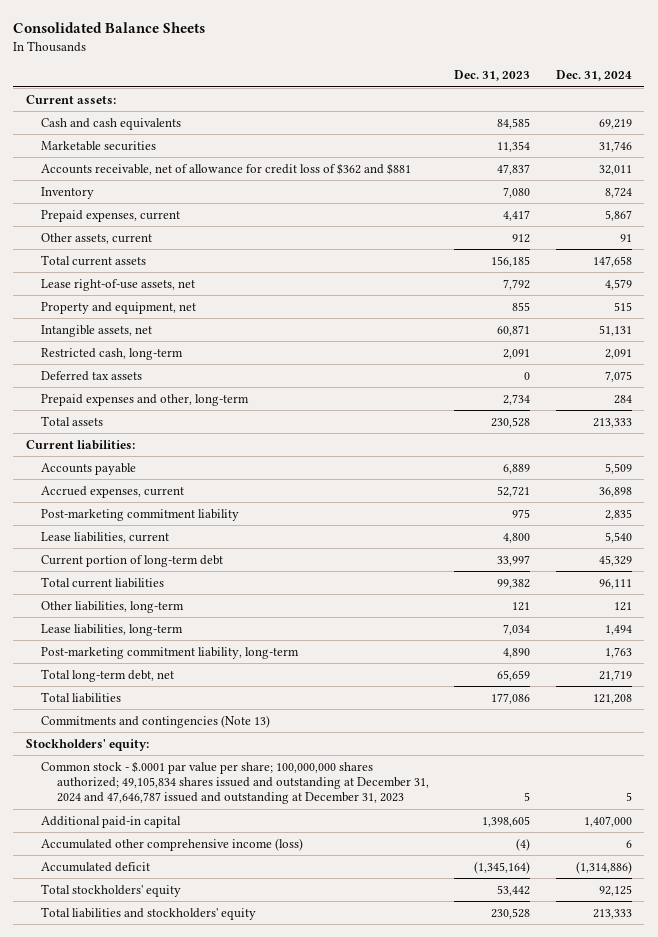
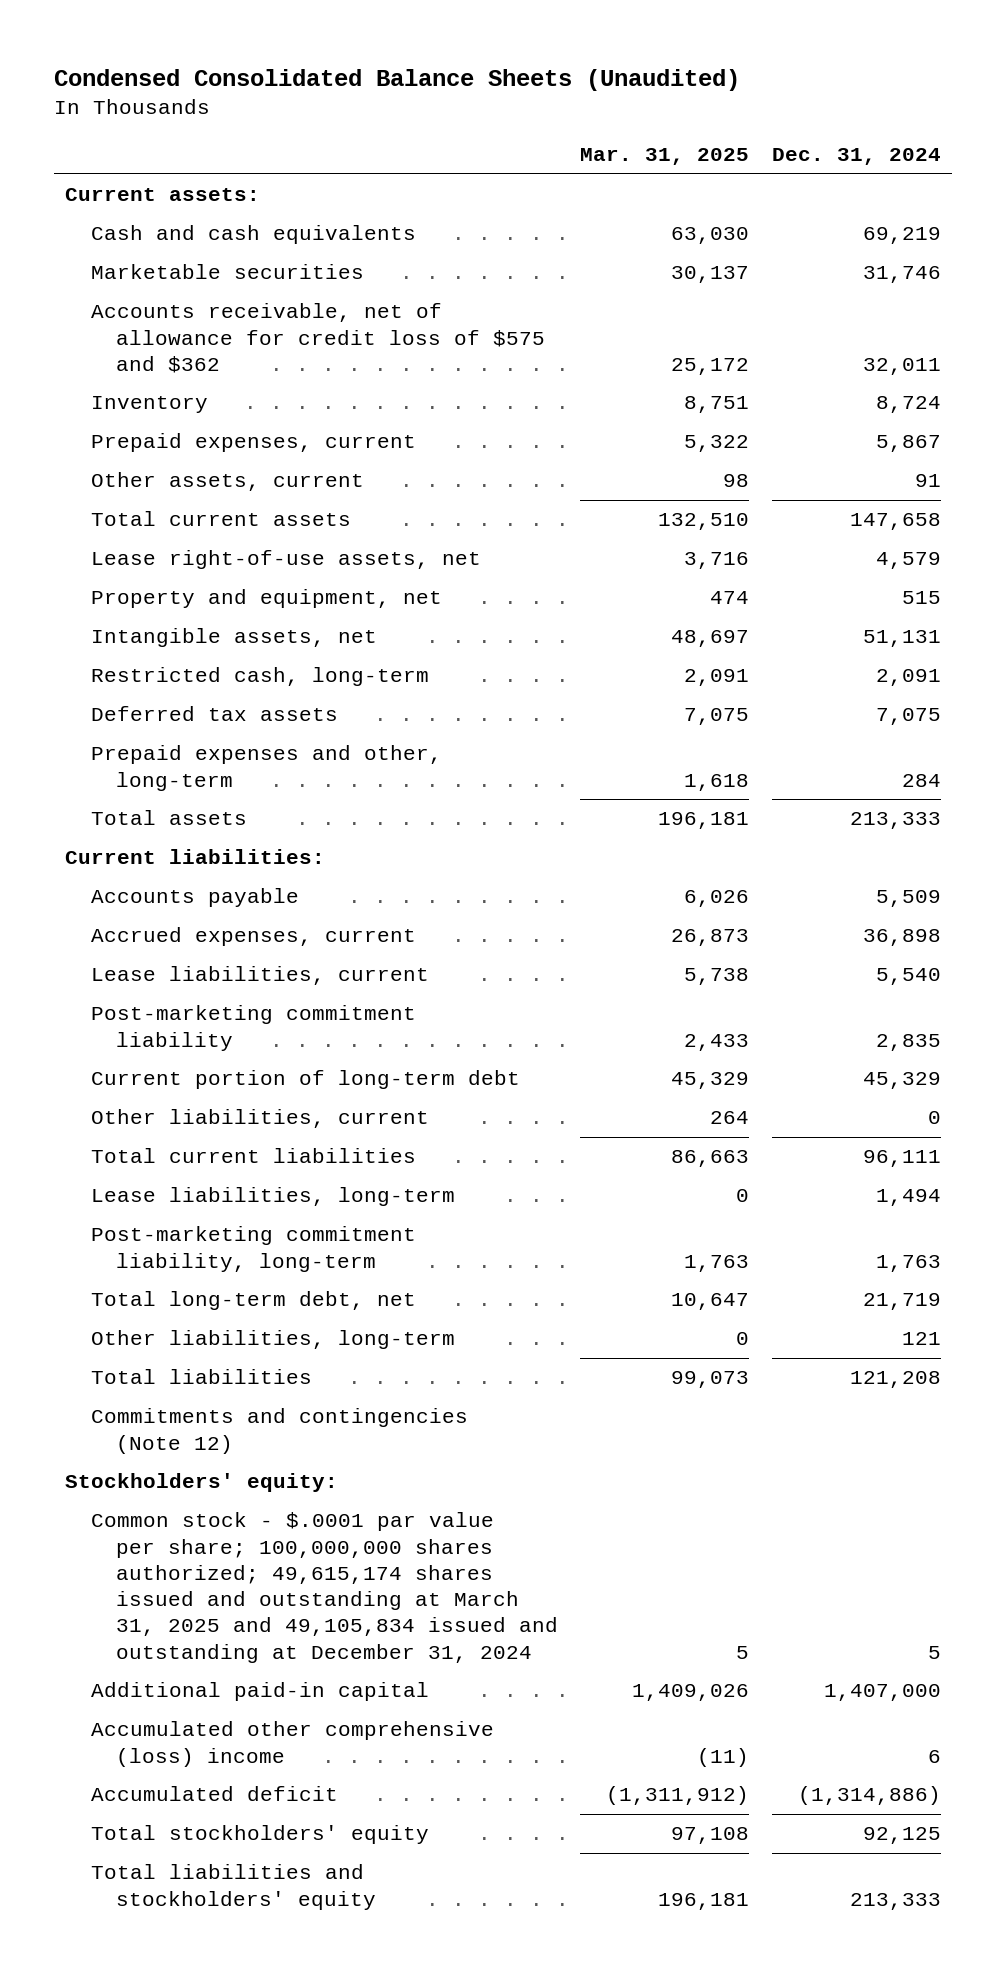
- Consolidated Balance Sheets
+ Condensed Consolidated Balance Sheets (Unaudited)
- | Dec. 31, 2023 | Dec. 31, 2024
+ | Mar. 31, 2025 | Dec. 31, 2024
- Accounts receivable, net of allowance for credit loss of $362 and $881 | 47,837 | 32,011
+ Accounts receivable, net of allowance for credit loss of $575 and $362 | 25,172 | 32,011
moved down: Post-marketing commitment liability | 2,433 | 2,835
+ Other liabilities, current | 264 | 0
moved down: Other liabilities, long-term | 0 | 121
- Commitments and contingencies (Note 13)
+ Commitments and contingencies (Note 12)
- Common stock - $.0001 par value per share; 100,000,000 shares authorized; 49,105,834 shares issued and outstanding at December 31, 2024 and 47,646,787 issued and outstanding at December 31, 2023 | 5 | 5
+ Common stock - $.0001 par value per share; 100,000,000 shares authorized; 49,615,174 shares issued and outstanding at March 31, 2025 and 49,105,834 issued and outstanding at December 31, 2024 | 5 | 5
- Accumulated other comprehensive income (loss) | (4) | 6
+ Accumulated other comprehensive (loss) income | (11) | 6

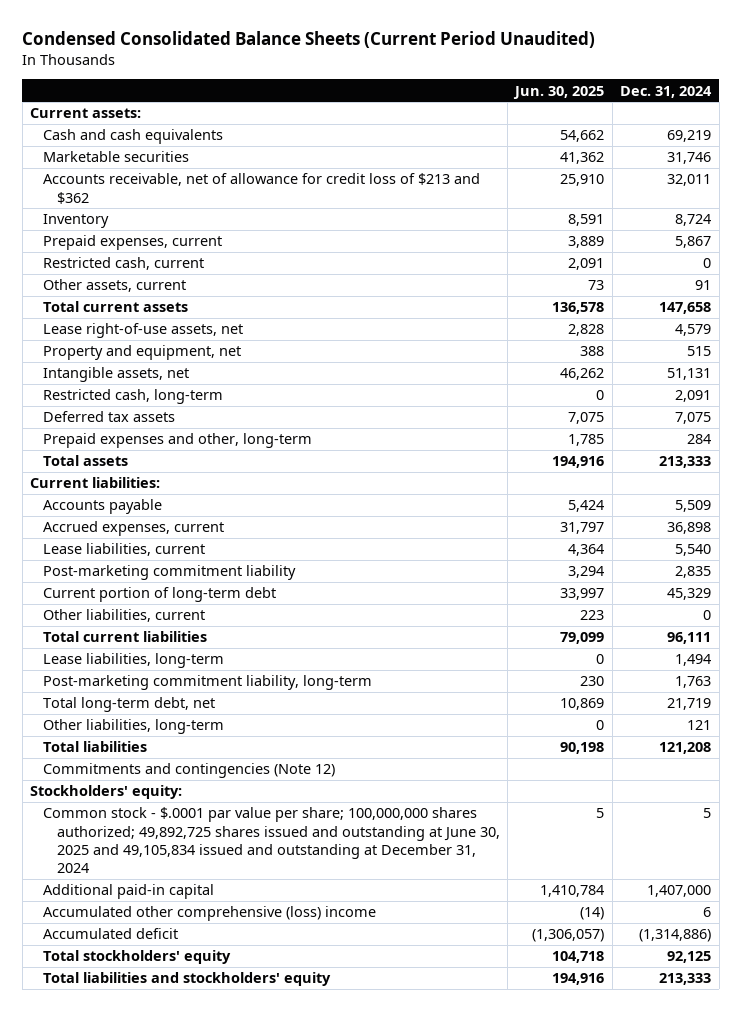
- Condensed Consolidated Balance Sheets (Unaudited)
+ Condensed Consolidated Balance Sheets (Current Period Unaudited)
- | Mar. 31, 2025 | Dec. 31, 2024
+ | Jun. 30, 2025 | Dec. 31, 2024
- Accounts receivable, net of allowance for credit loss of $575 and $362 | 25,172 | 32,011
+ Accounts receivable, net of allowance for credit loss of $213 and $362 | 25,910 | 32,011
+ Restricted cash, current | 2,091 | 0
- Common stock - $.0001 par value per share; 100,000,000 shares authorized; 49,615,174 shares issued and outstanding at March 31, 2025 and 49,105,834 issued and outstanding at December 31, 2024 | 5 | 5
+ Common stock - $.0001 par value per share; 100,000,000 shares authorized; 49,892,725 shares issued and outstanding at June 30, 2025 and 49,105,834 issued and outstanding at December 31, 2024 | 5 | 5

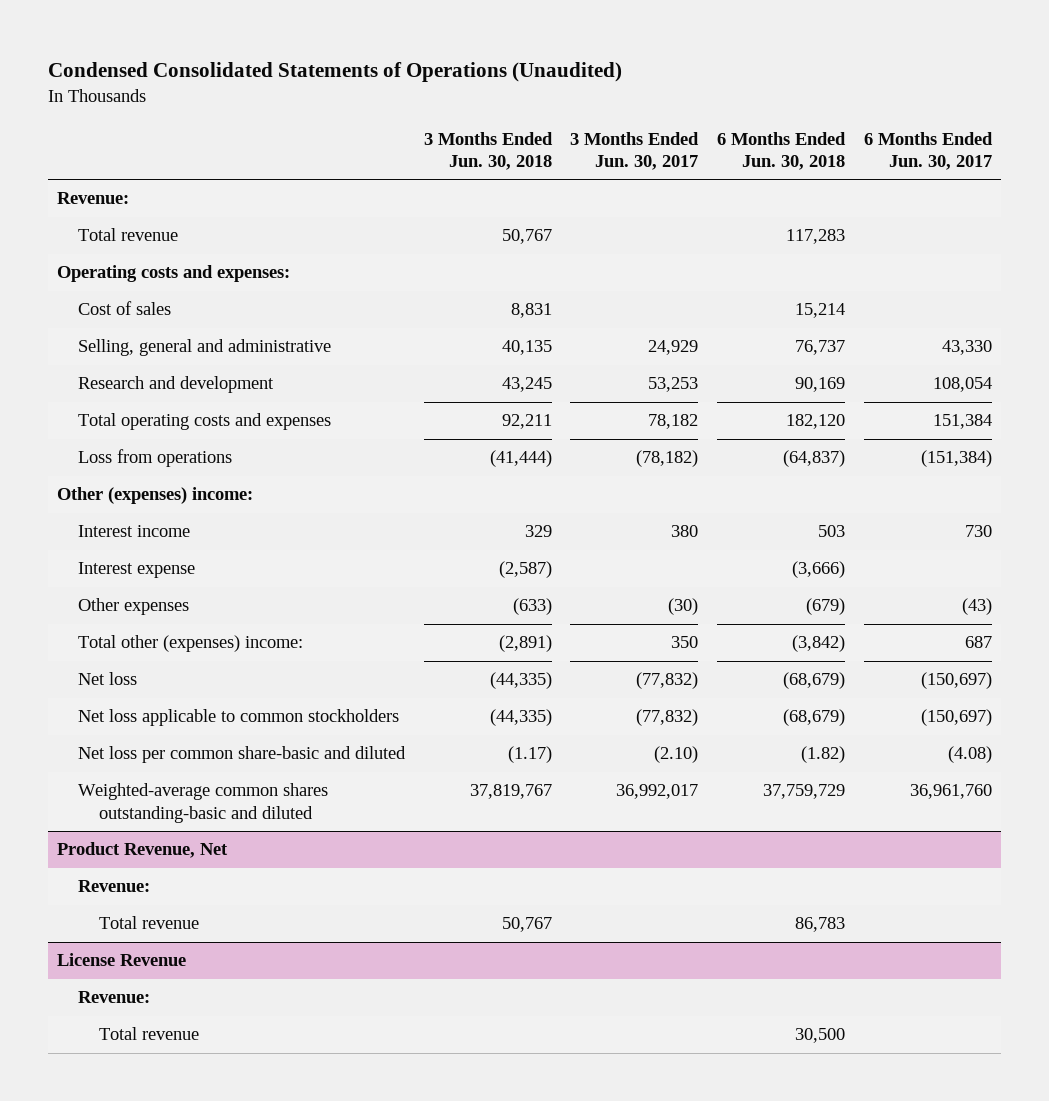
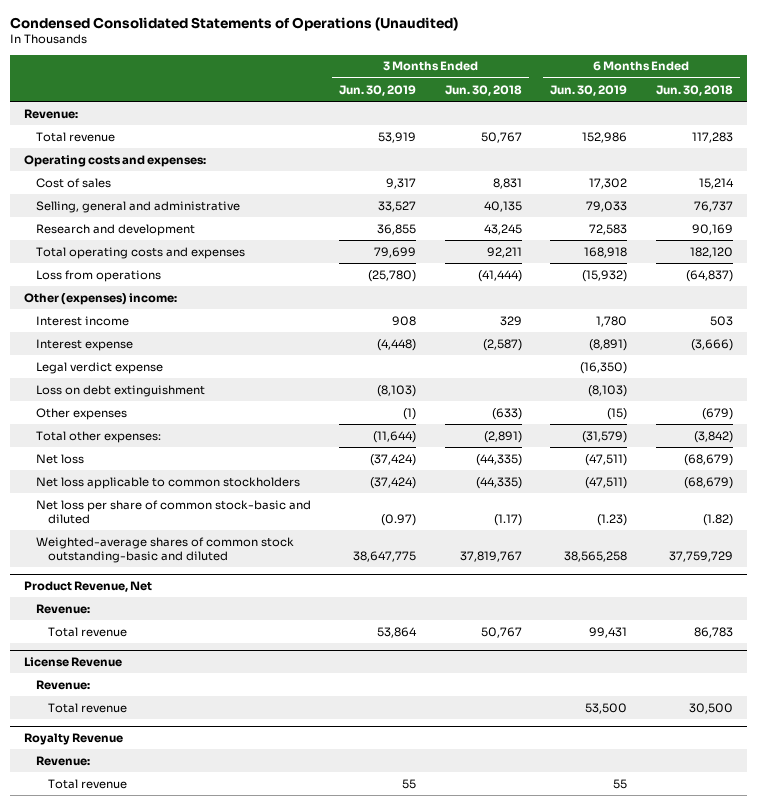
- | 3 Months Ended Jun. 30, 2018 | 3 Months Ended Jun. 30, 2017 | 6 Months Ended Jun. 30, 2018 | 6 Months Ended Jun. 30, 2017
+ | 3 Months Ended Jun. 30, 2019 | 3 Months Ended Jun. 30, 2018 | 6 Months Ended Jun. 30, 2019 | 6 Months Ended Jun. 30, 2018
+ Legal verdict expense | | | (16,350) |
+ Loss on debt extinguishment | (8,103) | | (8,103) |
- Total other (expenses) income: | (2,891) | 350 | (3,842) | 687
+ Total other expenses: | (11,644) | (2,891) | (31,579) | (3,842)
- Net loss per common share-basic and diluted | (1.17) | (2.10) | (1.82) | (4.08)
- Weighted-average common shares outstanding-basic and diluted | 37,819,767 | 36,992,017 | 37,759,729 | 36,961,760
+ Net loss per share of common stock-basic and diluted | (0.97) | (1.17) | (1.23) | (1.82)
+ Weighted-average shares of common stock outstanding-basic and diluted | 38,647,775 | 37,819,767 | 38,565,258 | 37,759,729
+ Royalty Revenue
+ Revenue:
+ Total revenue | 55 | | 55 |

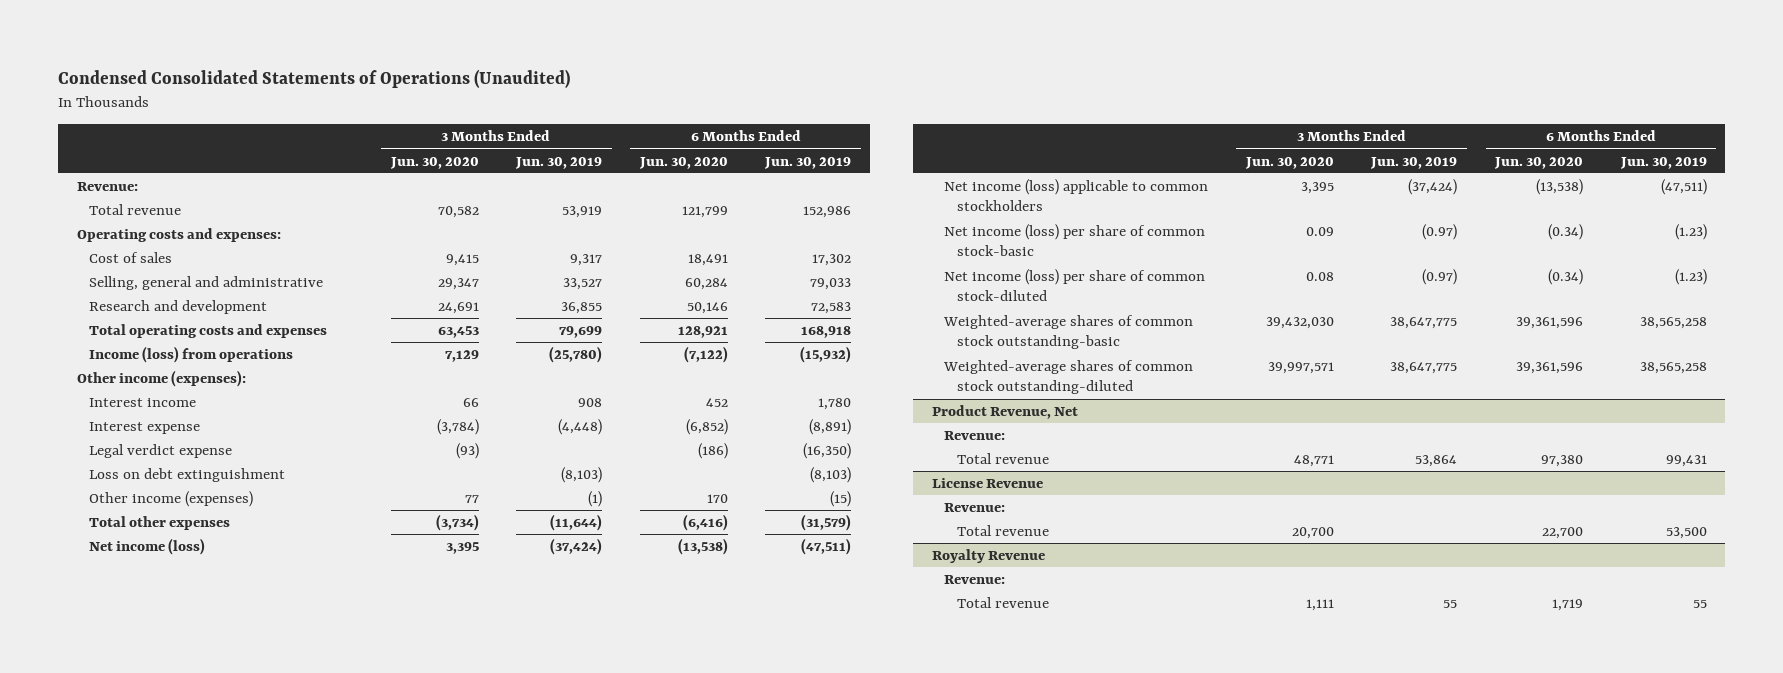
- | 3 Months Ended Jun. 30, 2019 | 3 Months Ended Jun. 30, 2018 | 6 Months Ended Jun. 30, 2019 | 6 Months Ended Jun. 30, 2018
+ | 3 Months Ended Jun. 30, 2020 | 3 Months Ended Jun. 30, 2019 | 6 Months Ended Jun. 30, 2020 | 6 Months Ended Jun. 30, 2019
- Loss from operations | (25,780) | (41,444) | (15,932) | (64,837)
- Other (expenses) income:
+ Income (loss) from operations | 7,129 | (25,780) | (7,122) | (15,932)
+ Other income (expenses):
- Other expenses | (1) | (633) | (15) | (679)
- Total other expenses: | (11,644) | (2,891) | (31,579) | (3,842)
- Net loss | (37,424) | (44,335) | (47,511) | (68,679)
- Net loss applicable to common stockholders | (37,424) | (44,335) | (47,511) | (68,679)
- Net loss per share of common stock-basic and diluted | (0.97) | (1.17) | (1.23) | (1.82)
- Weighted-average shares of common stock outstanding-basic and diluted | 38,647,775 | 37,819,767 | 38,565,258 | 37,759,729
+ Other income (expenses) | 77 | (1) | 170 | (15)
+ Total other expenses | (3,734) | (11,644) | (6,416) | (31,579)
+ Net income (loss) | 3,395 | (37,424) | (13,538) | (47,511)
+ Net income (loss) applicable to common stockholders | 3,395 | (37,424) | (13,538) | (47,511)
+ Net income (loss) per share of common stock-basic | 0.09 | (0.97) | (0.34) | (1.23)
+ Net income (loss) per share of common stock-diluted | 0.08 | (0.97) | (0.34) | (1.23)
+ Weighted-average shares of common stock outstanding-basic | 39,432,030 | 38,647,775 | 39,361,596 | 38,565,258
+ Weighted-average shares of common stock outstanding-diluted | 39,997,571 | 38,647,775 | 39,361,596 | 38,565,258

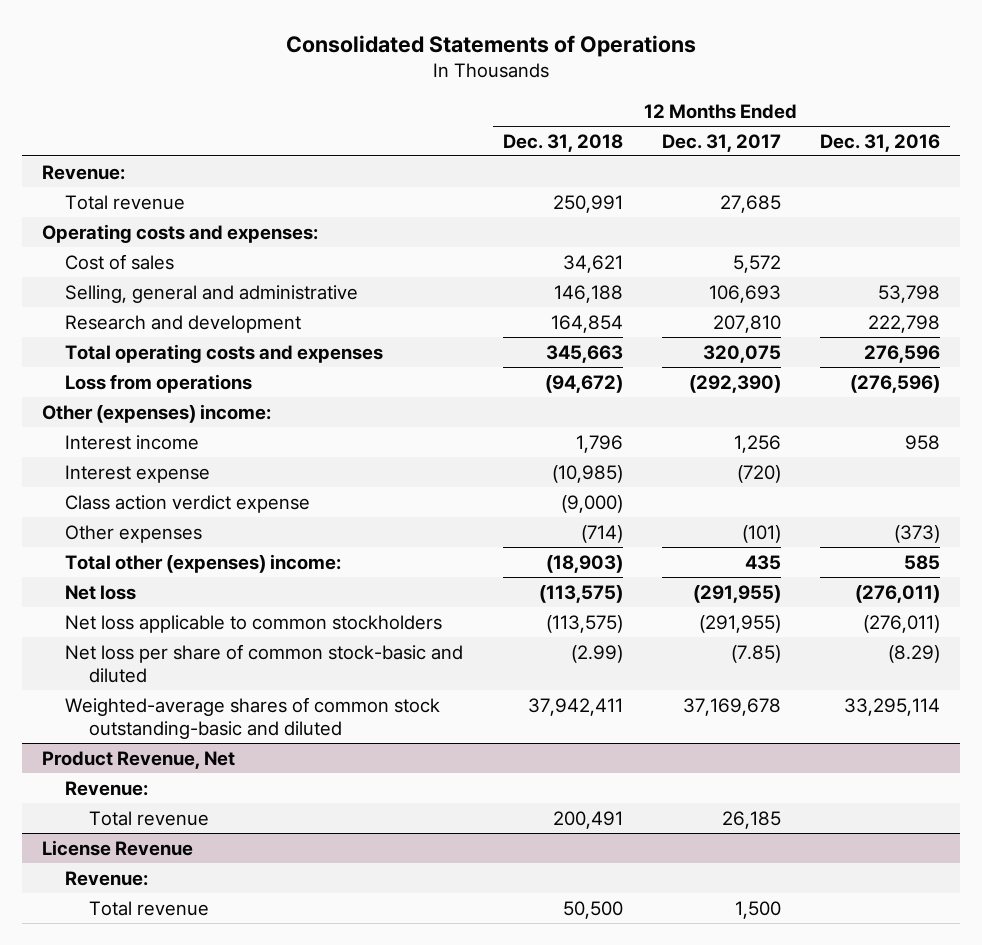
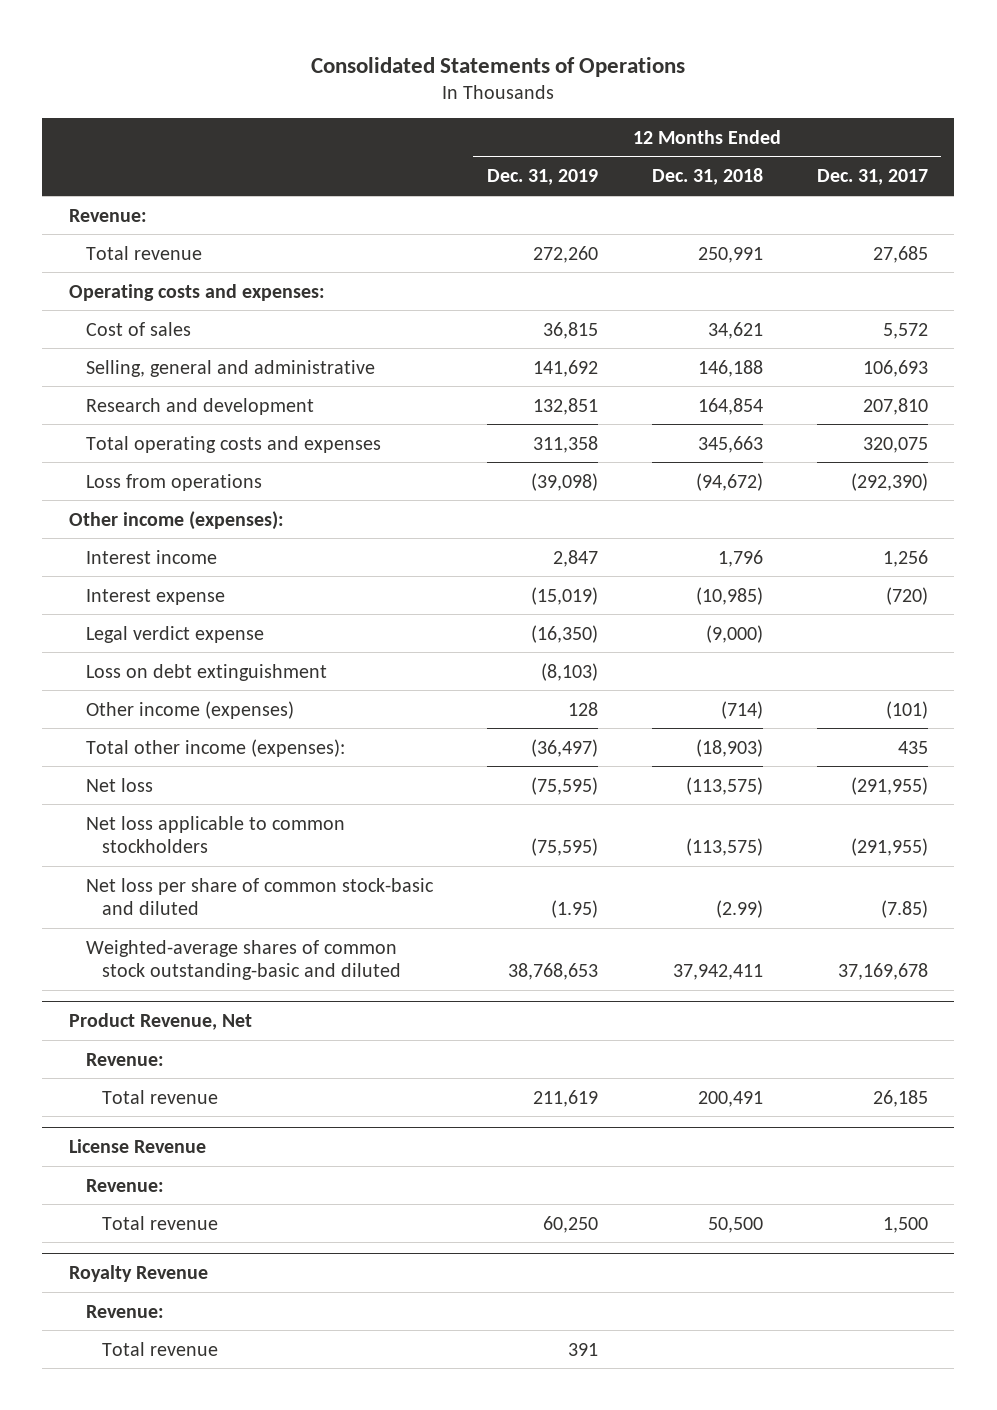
- | 12 Months Ended Dec. 31, 2018 | 12 Months Ended Dec. 31, 2017 | 12 Months Ended Dec. 31, 2016
+ | 12 Months Ended Dec. 31, 2019 | 12 Months Ended Dec. 31, 2018 | 12 Months Ended Dec. 31, 2017
- Other (expenses) income:
+ Other income (expenses):
- Class action verdict expense | (9,000) | |
- Other expenses | (714) | (101) | (373)
- Total other (expenses) income: | (18,903) | 435 | 585
+ Legal verdict expense | (16,350) | (9,000) |
+ Loss on debt extinguishment | (8,103) | |
+ Other income (expenses) | 128 | (714) | (101)
+ Total other income (expenses): | (36,497) | (18,903) | 435
+ Royalty Revenue
+ Revenue:
+ Total revenue | 391 | |

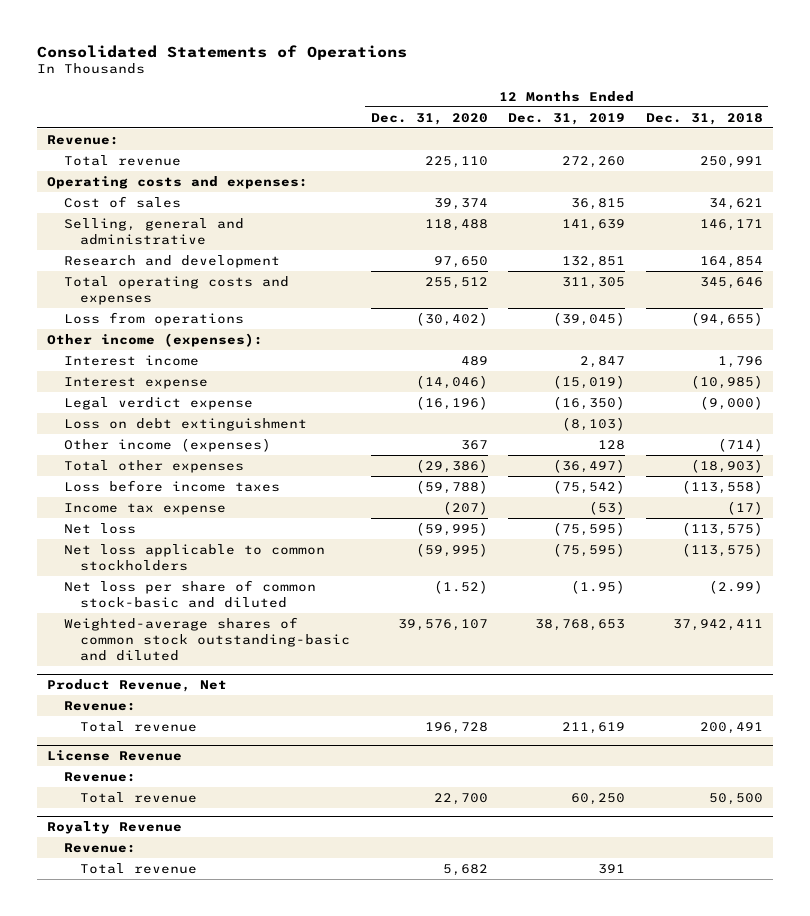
- | 12 Months Ended Dec. 31, 2019 | 12 Months Ended Dec. 31, 2018 | 12 Months Ended Dec. 31, 2017
+ | 12 Months Ended Dec. 31, 2020 | 12 Months Ended Dec. 31, 2019 | 12 Months Ended Dec. 31, 2018
- Selling, general and administrative | 141,692 | 146,188 | 106,693
+ Selling, general and administrative | 118,488 | 141,639 | 146,171
- Total operating costs and expenses | 311,358 | 345,663 | 320,075
- Loss from operations | (39,098) | (94,672) | (292,390)
+ Total operating costs and expenses | 255,512 | 311,305 | 345,646
+ Loss from operations | (30,402) | (39,045) | (94,655)
- Total other income (expenses): | (36,497) | (18,903) | 435
+ Total other expenses | (29,386) | (36,497) | (18,903)
+ Loss before income taxes | (59,788) | (75,542) | (113,558)
+ Income tax expense | (207) | (53) | (17)

